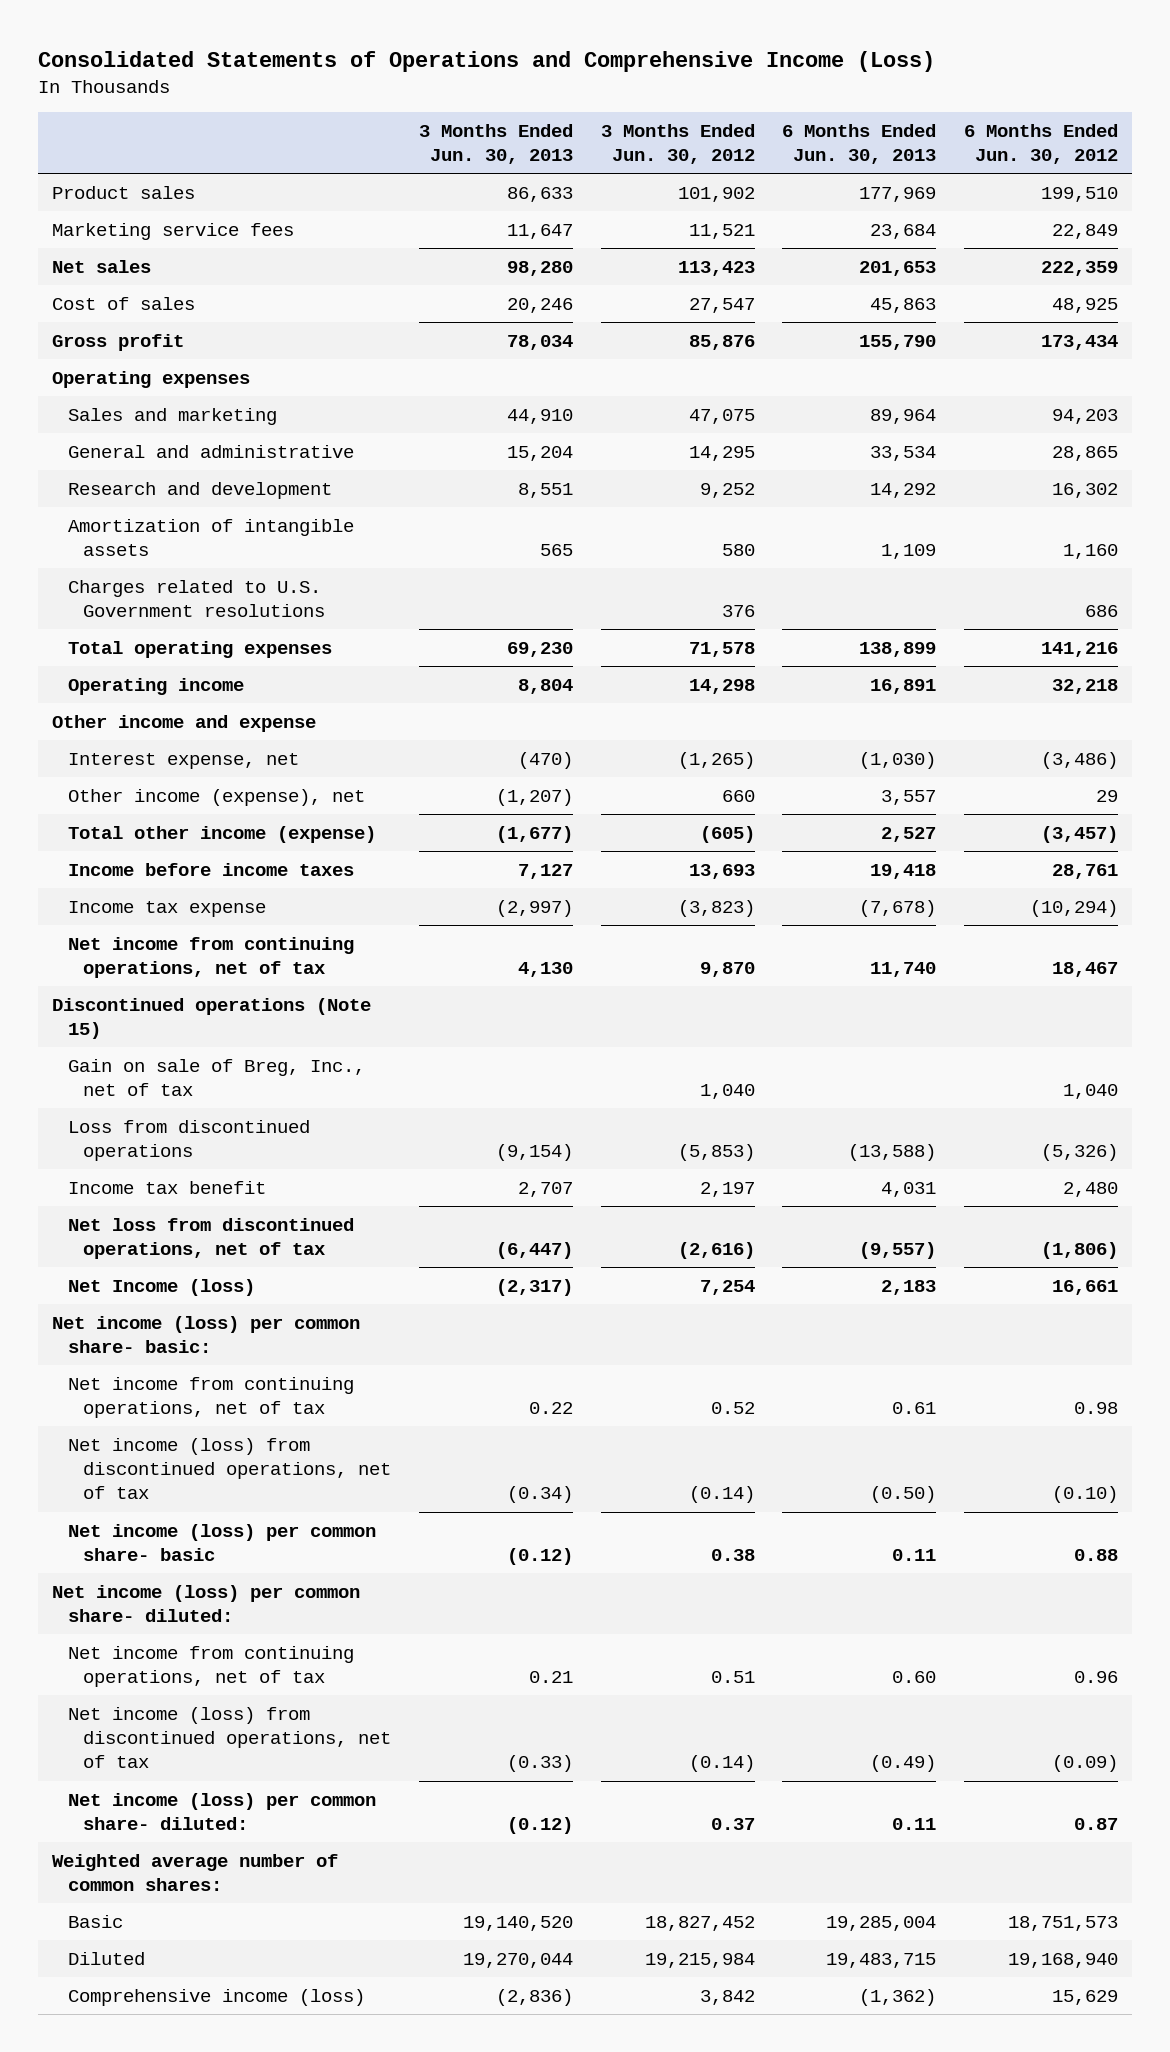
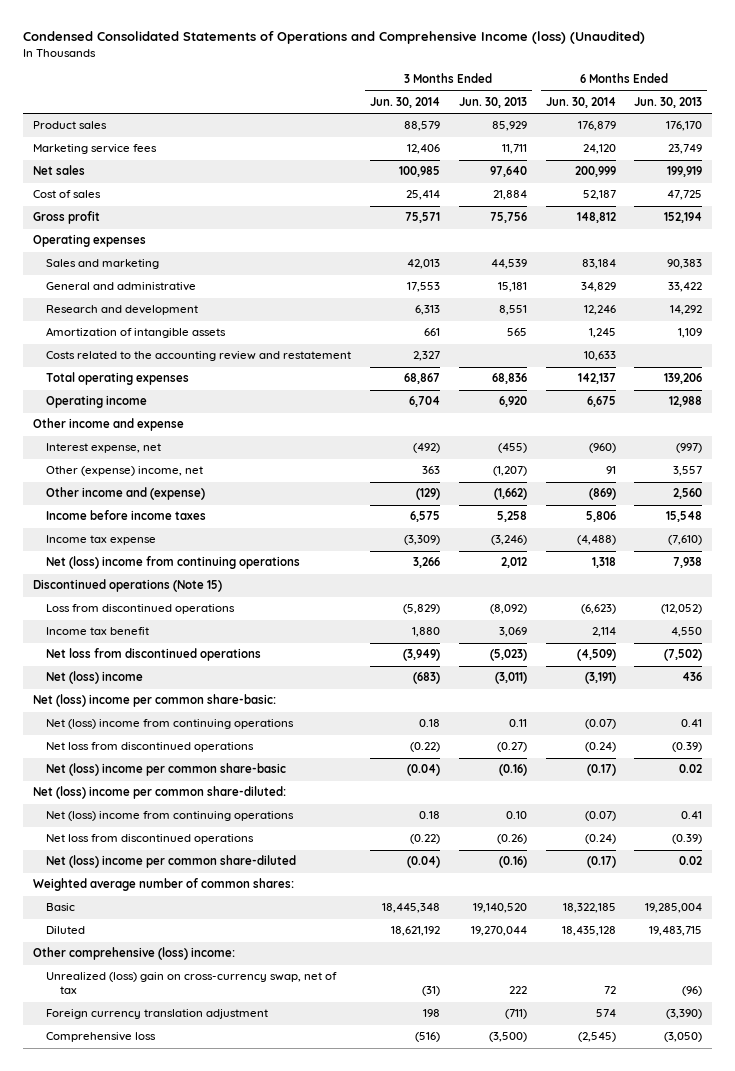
- Consolidated Statements of Operations and Comprehensive Income (Loss)
+ Condensed Consolidated Statements of Operations and Comprehensive Income (loss) (Unaudited)
- | 3 Months Ended Jun. 30, 2013 | 3 Months Ended Jun. 30, 2012 | 6 Months Ended Jun. 30, 2013 | 6 Months Ended Jun. 30, 2012
+ | 3 Months Ended Jun. 30, 2014 | 3 Months Ended Jun. 30, 2013 | 6 Months Ended Jun. 30, 2014 | 6 Months Ended Jun. 30, 2013
- Product sales | 86,633 | 101,902 | 177,969 | 199,510
- Marketing service fees | 11,647 | 11,521 | 23,684 | 22,849
- Net sales | 98,280 | 113,423 | 201,653 | 222,359
- Cost of sales | 20,246 | 27,547 | 45,863 | 48,925
- Gross profit | 78,034 | 85,876 | 155,790 | 173,434
+ Product sales | 88,579 | 85,929 | 176,879 | 176,170
+ Marketing service fees | 12,406 | 11,711 | 24,120 | 23,749
+ Net sales | 100,985 | 97,640 | 200,999 | 199,919
+ Cost of sales | 25,414 | 21,884 | 52,187 | 47,725
+ Gross profit | 75,571 | 75,756 | 148,812 | 152,194
- Sales and marketing | 44,910 | 47,075 | 89,964 | 94,203
- General and administrative | 15,204 | 14,295 | 33,534 | 28,865
+ Sales and marketing | 42,013 | 44,539 | 83,184 | 90,383
+ General and administrative | 17,553 | 15,181 | 34,829 | 33,422
- Charges related to U.S. Government resolutions | | 376 | | 686
- Total operating expenses | 69,230 | 71,578 | 138,899 | 141,216
- Operating income | 8,804 | 14,298 | 16,891 | 32,218
+ Costs related to the accounting review and restatement | 2,327 | | 10,633 |
+ Total operating expenses | 68,867 | 68,836 | 142,137 | 139,206
+ Operating income | 6,704 | 6,920 | 6,675 | 12,988
- Interest expense, net | (470) | (1,265) | (1,030) | (3,486)
- Other income (expense), net | (1,207) | 660 | 3,557 | 29
- Total other income (expense) | (1,677) | (605) | 2,527 | (3,457)
- Income before income taxes | 7,127 | 13,693 | 19,418 | 28,761
- Income tax expense | (2,997) | (3,823) | (7,678) | (10,294)
- Net income from continuing operations, net of tax | 4,130 | 9,870 | 11,740 | 18,467
+ Interest expense, net | (492) | (455) | (960) | (997)
+ Other (expense) income, net | 363 | (1,207) | 91 | 3,557
+ Other income and (expense) | (129) | (1,662) | (869) | 2,560
+ Income before income taxes | 6,575 | 5,258 | 5,806 | 15,548
+ Income tax expense | (3,309) | (3,246) | (4,488) | (7,610)
+ Net (loss) income from continuing operations | 3,266 | 2,012 | 1,318 | 7,938
- Gain on sale of Breg, Inc., net of tax | | 1,040 | | 1,040
- Loss from discontinued operations | (9,154) | (5,853) | (13,588) | (5,326)
- Income tax benefit | 2,707 | 2,197 | 4,031 | 2,480
- Net loss from discontinued operations, net of tax | (6,447) | (2,616) | (9,557) | (1,806)
- Net Income (loss) | (2,317) | 7,254 | 2,183 | 16,661
- Net income (loss) per common share- basic:
- Net income from continuing operations, net of tax | 0.22 | 0.52 | 0.61 | 0.98
- Net income (loss) from discontinued operations, net of tax | (0.34) | (0.14) | (0.50) | (0.10)
- Net income (loss) per common share- basic | (0.12) | 0.38 | 0.11 | 0.88
- Net income (loss) per common share- diluted:
- Net income from continuing operations, net of tax | 0.21 | 0.51 | 0.60 | 0.96
- Net income (loss) from discontinued operations, net of tax | (0.33) | (0.14) | (0.49) | (0.09)
- Net income (loss) per common share- diluted: | (0.12) | 0.37 | 0.11 | 0.87
+ Loss from discontinued operations | (5,829) | (8,092) | (6,623) | (12,052)
+ Income tax benefit | 1,880 | 3,069 | 2,114 | 4,550
+ Net loss from discontinued operations | (3,949) | (5,023) | (4,509) | (7,502)
+ Net (loss) income | (683) | (3,011) | (3,191) | 436
+ Net (loss) income per common share-basic:
+ Net (loss) income from continuing operations | 0.18 | 0.11 | (0.07) | 0.41
+ Net loss from discontinued operations | (0.22) | (0.27) | (0.24) | (0.39)
+ Net (loss) income per common share-basic | (0.04) | (0.16) | (0.17) | 0.02
+ Net (loss) income per common share-diluted:
+ Net (loss) income from continuing operations | 0.18 | 0.10 | (0.07) | 0.41
+ Net loss from discontinued operations | (0.22) | (0.26) | (0.24) | (0.39)
+ Net (loss) income per common share-diluted | (0.04) | (0.16) | (0.17) | 0.02
- Comprehensive income (loss) | (2,836) | 3,842 | (1,362) | 15,629
+ Other comprehensive (loss) income:
+ Unrealized (loss) gain on cross-currency swap, net of tax | (31) | 222 | 72 | (96)
+ Foreign currency translation adjustment | 198 | (711) | 574 | (3,390)
+ Comprehensive loss | (516) | (3,500) | (2,545) | (3,050)

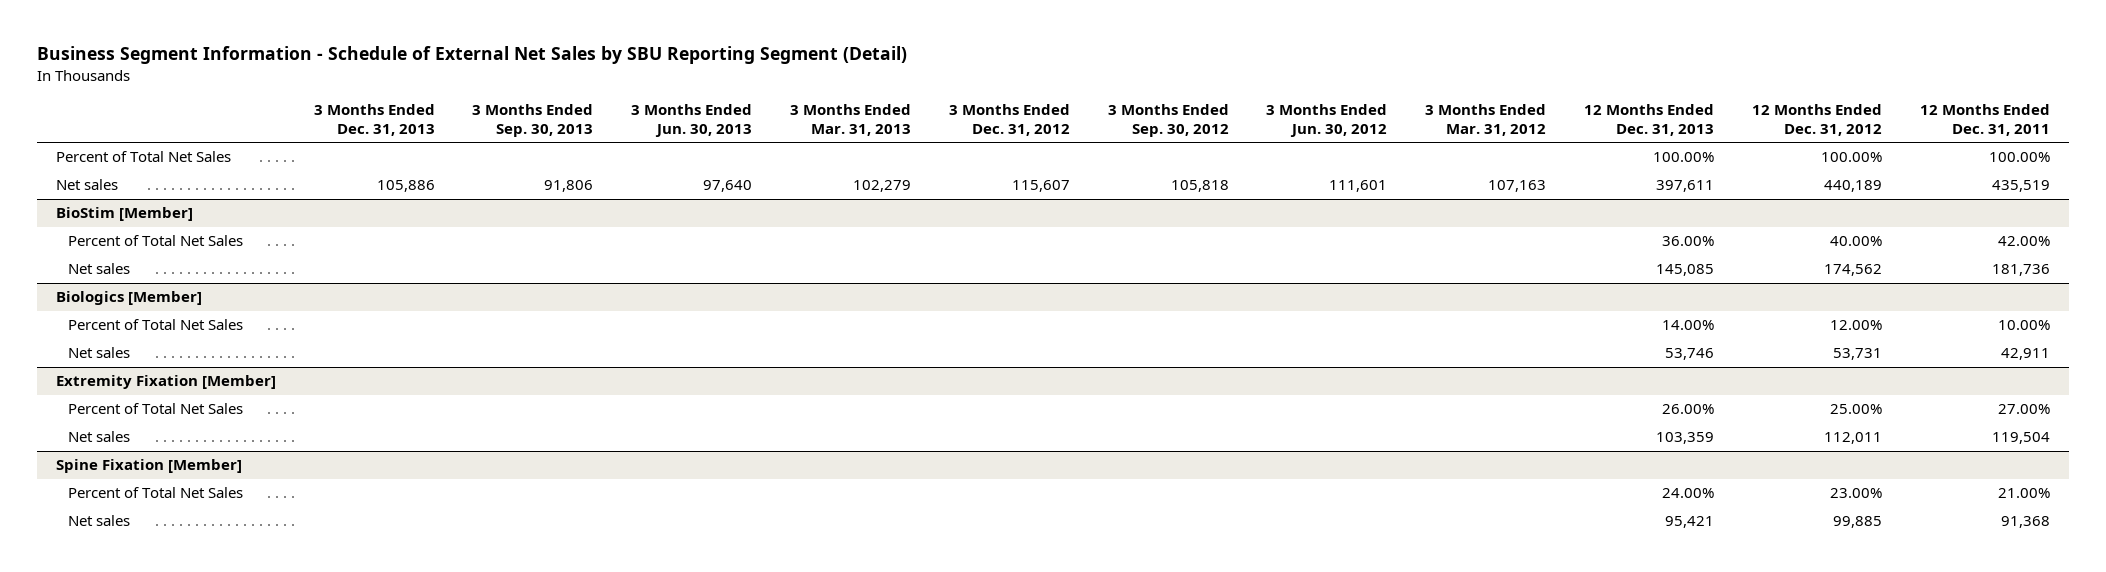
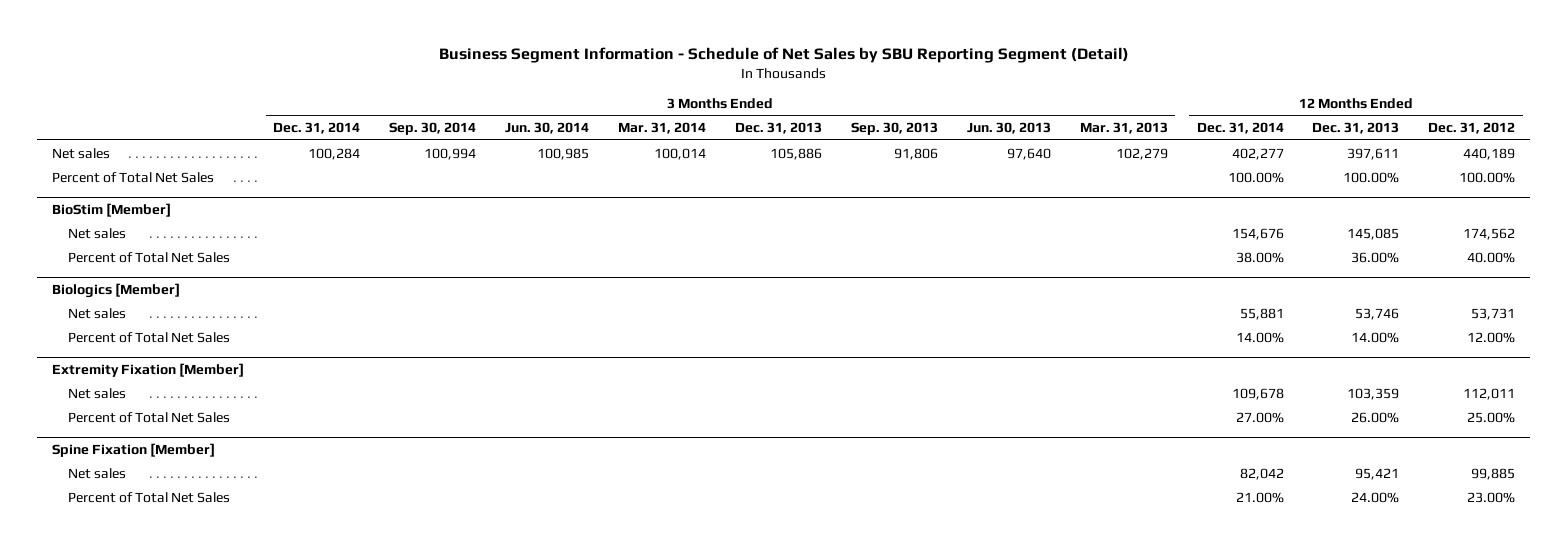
- Business Segment Information - Schedule of External Net Sales by SBU Reporting Segment (Detail)
+ Business Segment Information - Schedule of Net Sales by SBU Reporting Segment (Detail)
- | 3 Months Ended Dec. 31, 2013 | 3 Months Ended Sep. 30, 2013 | 3 Months Ended Jun. 30, 2013 | 3 Months Ended Mar. 31, 2013 | 3 Months Ended Dec. 31, 2012 | 3 Months Ended Sep. 30, 2012 | 3 Months Ended Jun. 30, 2012 | 3 Months Ended Mar. 31, 2012 | 12 Months Ended Dec. 31, 2013 | 12 Months Ended Dec. 31, 2012 | 12 Months Ended Dec. 31, 2011
+ | 3 Months Ended Dec. 31, 2014 | 3 Months Ended Sep. 30, 2014 | 3 Months Ended Jun. 30, 2014 | 3 Months Ended Mar. 31, 2014 | 3 Months Ended Dec. 31, 2013 | 3 Months Ended Sep. 30, 2013 | 3 Months Ended Jun. 30, 2013 | 3 Months Ended Mar. 31, 2013 | 12 Months Ended Dec. 31, 2014 | 12 Months Ended Dec. 31, 2013 | 12 Months Ended Dec. 31, 2012
moved down: Percent of Total Net Sales | | | | | | | | | 100.00% | 100.00% | 100.00%
@ BioStim [Member]
moved down: Percent of Total Net Sales | | | | | | | | | 38.00% | 36.00% | 40.00%
@ Biologics [Member]
moved down: Percent of Total Net Sales | | | | | | | | | 14.00% | 14.00% | 12.00%
@ Extremity Fixation [Member]
moved down: Percent of Total Net Sales | | | | | | | | | 27.00% | 26.00% | 25.00%
@ Spine Fixation [Member]
moved down: Percent of Total Net Sales | | | | | | | | | 21.00% | 24.00% | 23.00%

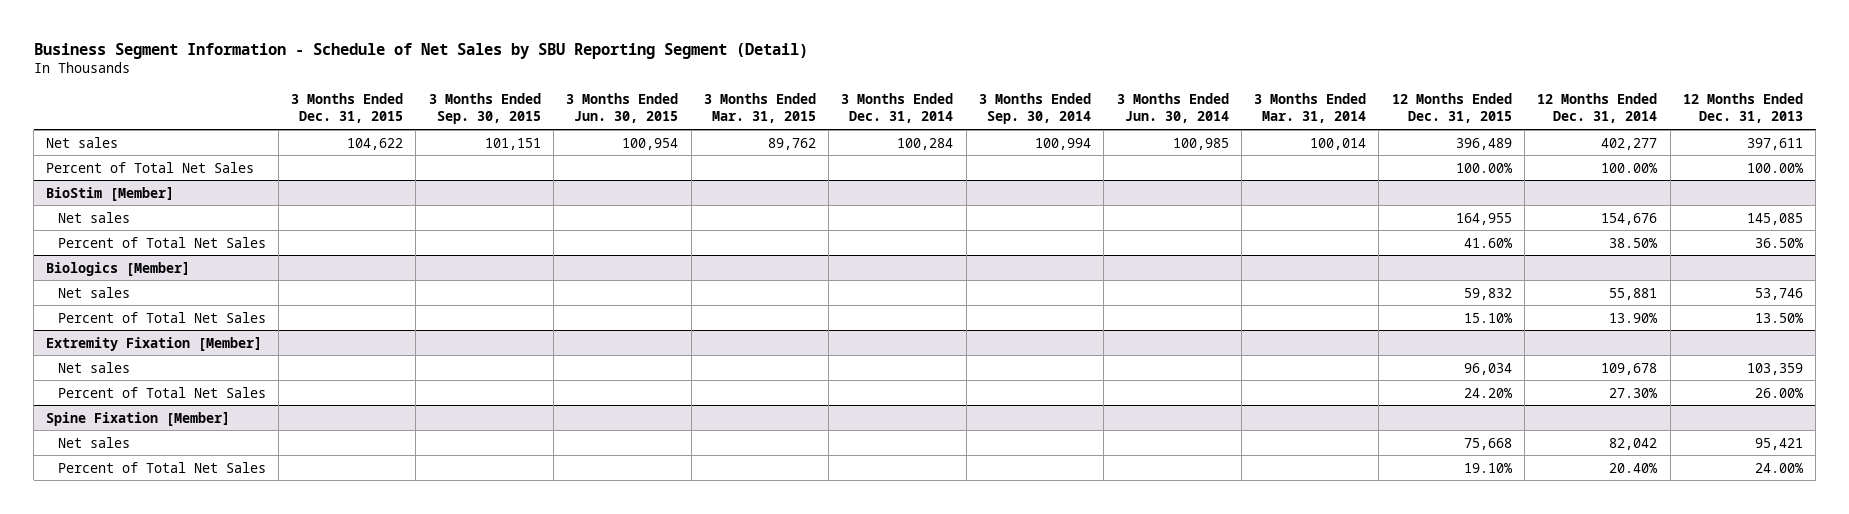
- | 3 Months Ended Dec. 31, 2014 | 3 Months Ended Sep. 30, 2014 | 3 Months Ended Jun. 30, 2014 | 3 Months Ended Mar. 31, 2014 | 3 Months Ended Dec. 31, 2013 | 3 Months Ended Sep. 30, 2013 | 3 Months Ended Jun. 30, 2013 | 3 Months Ended Mar. 31, 2013 | 12 Months Ended Dec. 31, 2014 | 12 Months Ended Dec. 31, 2013 | 12 Months Ended Dec. 31, 2012
+ | 3 Months Ended Dec. 31, 2015 | 3 Months Ended Sep. 30, 2015 | 3 Months Ended Jun. 30, 2015 | 3 Months Ended Mar. 31, 2015 | 3 Months Ended Dec. 31, 2014 | 3 Months Ended Sep. 30, 2014 | 3 Months Ended Jun. 30, 2014 | 3 Months Ended Mar. 31, 2014 | 12 Months Ended Dec. 31, 2015 | 12 Months Ended Dec. 31, 2014 | 12 Months Ended Dec. 31, 2013
@ BioStim [Member]
- Percent of Total Net Sales | | | | | | | | | 38.00% | 36.00% | 40.00%
+ Percent of Total Net Sales | | | | | | | | | 41.60% | 38.50% | 36.50%
@ Biologics [Member]
- Percent of Total Net Sales | | | | | | | | | 14.00% | 14.00% | 12.00%
+ Percent of Total Net Sales | | | | | | | | | 15.10% | 13.90% | 13.50%
@ Extremity Fixation [Member]
- Percent of Total Net Sales | | | | | | | | | 27.00% | 26.00% | 25.00%
+ Percent of Total Net Sales | | | | | | | | | 24.20% | 27.30% | 26.00%
@ Spine Fixation [Member]
- Percent of Total Net Sales | | | | | | | | | 21.00% | 24.00% | 23.00%
+ Percent of Total Net Sales | | | | | | | | | 19.10% | 20.40% | 24.00%

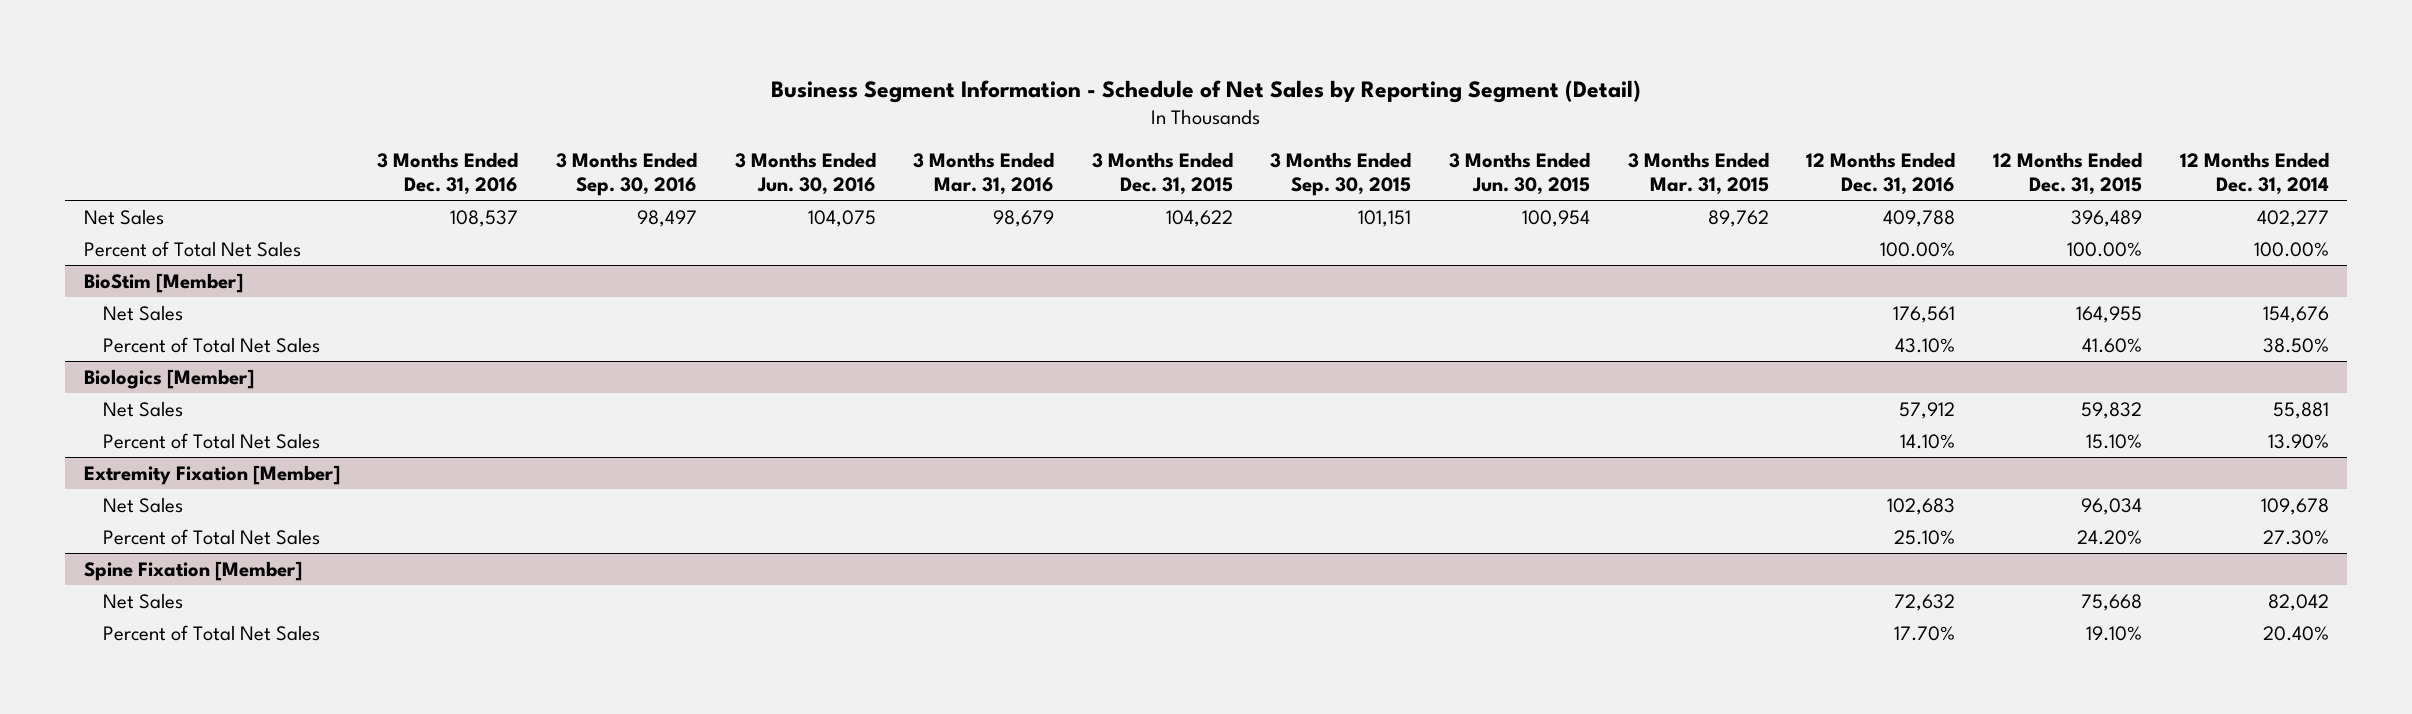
- Business Segment Information - Schedule of Net Sales by SBU Reporting Segment (Detail)
+ Business Segment Information - Schedule of Net Sales by Reporting Segment (Detail)
- | 3 Months Ended Dec. 31, 2015 | 3 Months Ended Sep. 30, 2015 | 3 Months Ended Jun. 30, 2015 | 3 Months Ended Mar. 31, 2015 | 3 Months Ended Dec. 31, 2014 | 3 Months Ended Sep. 30, 2014 | 3 Months Ended Jun. 30, 2014 | 3 Months Ended Mar. 31, 2014 | 12 Months Ended Dec. 31, 2015 | 12 Months Ended Dec. 31, 2014 | 12 Months Ended Dec. 31, 2013
+ | 3 Months Ended Dec. 31, 2016 | 3 Months Ended Sep. 30, 2016 | 3 Months Ended Jun. 30, 2016 | 3 Months Ended Mar. 31, 2016 | 3 Months Ended Dec. 31, 2015 | 3 Months Ended Sep. 30, 2015 | 3 Months Ended Jun. 30, 2015 | 3 Months Ended Mar. 31, 2015 | 12 Months Ended Dec. 31, 2016 | 12 Months Ended Dec. 31, 2015 | 12 Months Ended Dec. 31, 2014
- Net sales | 104,622 | 101,151 | 100,954 | 89,762 | 100,284 | 100,994 | 100,985 | 100,014 | 396,489 | 402,277 | 397,611
+ Net Sales | 108,537 | 98,497 | 104,075 | 98,679 | 104,622 | 101,151 | 100,954 | 89,762 | 409,788 | 396,489 | 402,277
@ BioStim [Member]
- Net sales | | | | | | | | | 164,955 | 154,676 | 145,085
+ Net Sales | | | | | | | | | 176,561 | 164,955 | 154,676
@ Biologics [Member]
- Net sales | | | | | | | | | 59,832 | 55,881 | 53,746
+ Net Sales | | | | | | | | | 57,912 | 59,832 | 55,881
@ Extremity Fixation [Member]
- Net sales | | | | | | | | | 96,034 | 109,678 | 103,359
+ Net Sales | | | | | | | | | 102,683 | 96,034 | 109,678
@ Spine Fixation [Member]
- Net sales | | | | | | | | | 75,668 | 82,042 | 95,421
+ Net Sales | | | | | | | | | 72,632 | 75,668 | 82,042

